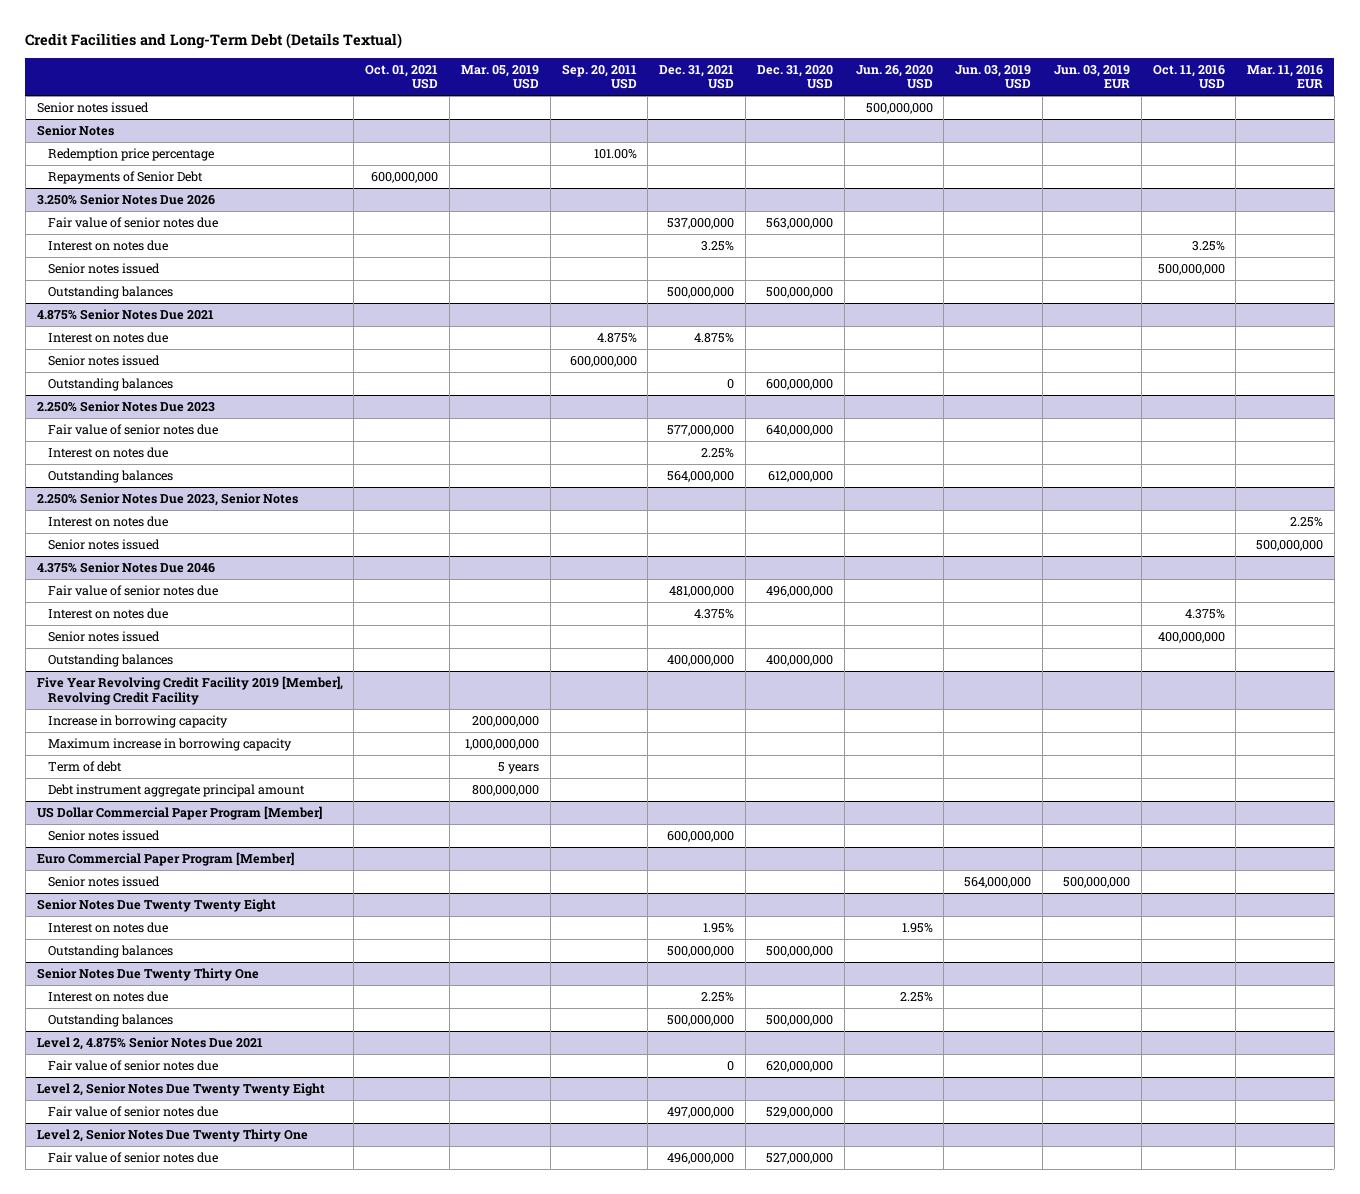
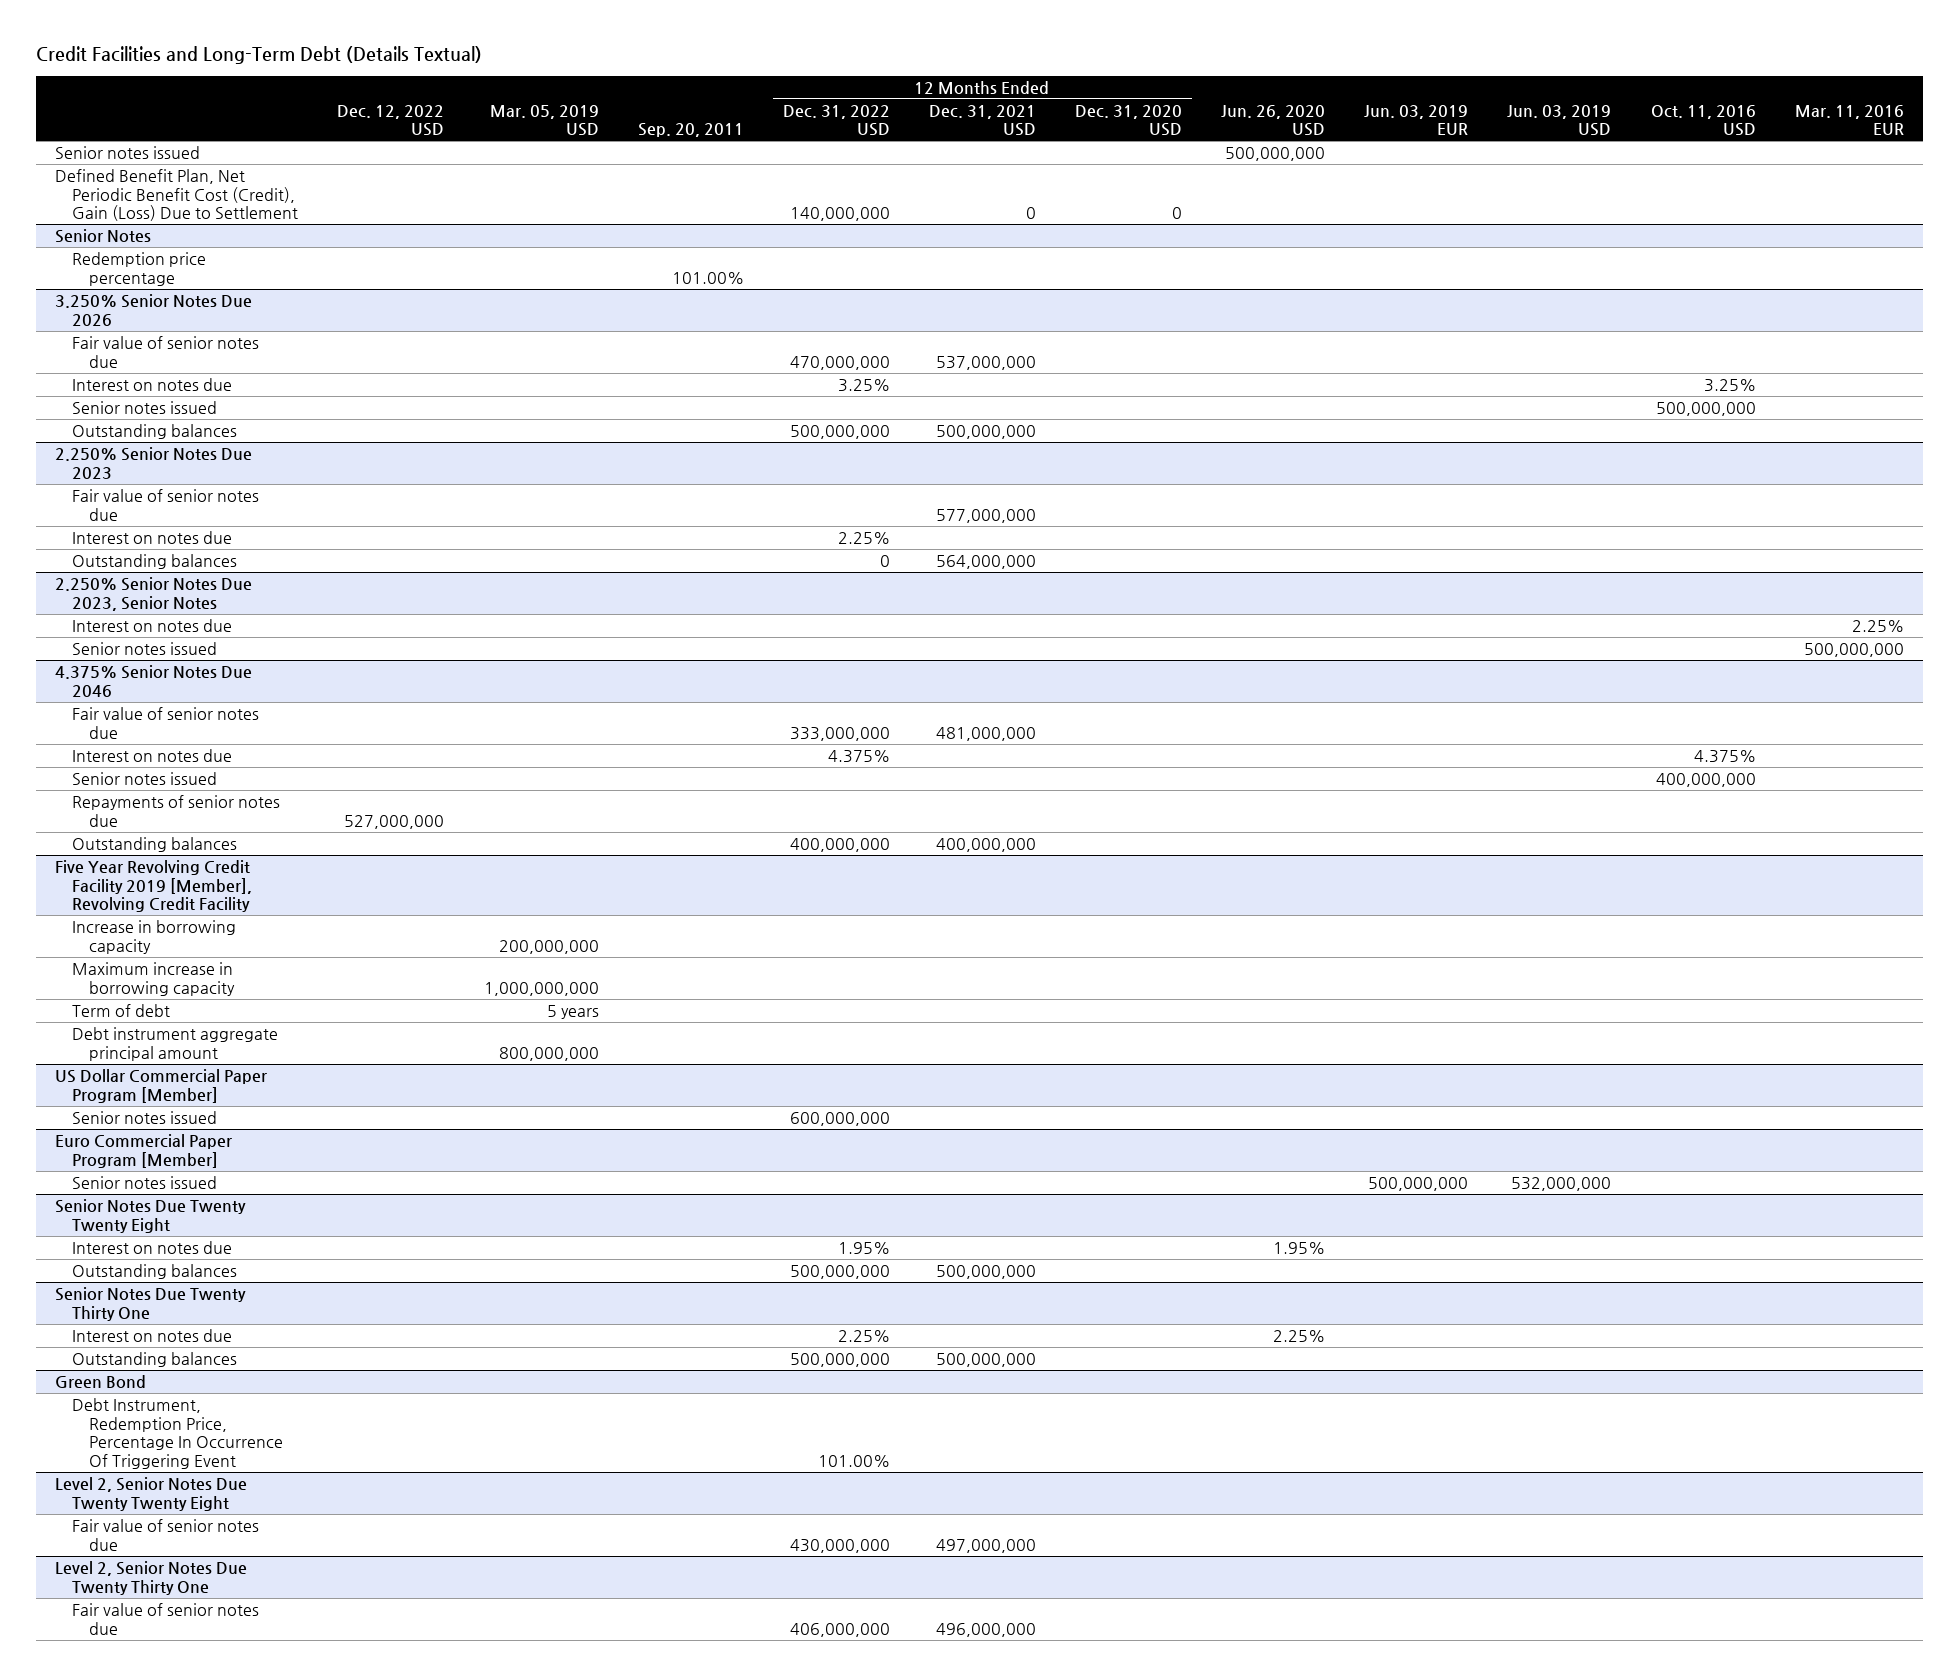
- | Oct. 01, 2021 USD | Mar. 05, 2019 USD | Sep. 20, 2011 USD | Dec. 31, 2021 USD | Dec. 31, 2020 USD | Jun. 26, 2020 USD | Jun. 03, 2019 USD | Jun. 03, 2019 EUR | Oct. 11, 2016 USD | Mar. 11, 2016 EUR
+ | Dec. 12, 2022 USD | Mar. 05, 2019 USD | Sep. 20, 2011 | 12 Months Ended Dec. 31, 2022 USD | 12 Months Ended Dec. 31, 2021 USD | 12 Months Ended Dec. 31, 2020 USD | Jun. 26, 2020 USD | Jun. 03, 2019 EUR | Jun. 03, 2019 USD | Oct. 11, 2016 USD | Mar. 11, 2016 EUR
+ Defined Benefit Plan, Net Periodic Benefit Cost (Credit), Gain (Loss) Due to Settlement | | | | 140,000,000 | 0 | 0 | | | | |
@ Senior Notes
- Repayments of Senior Debt | 600,000,000 | | | | | | | | |
- 4.875% Senior Notes Due 2021
- Interest on notes due | | | 4.875% | 4.875% | | | | | |
- Senior notes issued | | | 600,000,000 | | | | | | |
- Outstanding balances | | | | 0 | 600,000,000 | | | | |
@ 4.375% Senior Notes Due 2046
+ Repayments of senior notes due | 527,000,000 | | | | | | | | | |
@ Euro Commercial Paper Program [Member]
- Senior notes issued | | | | | | | 564,000,000 | 500,000,000 | |
+ Senior notes issued | | | | | | | | 500,000,000 | 532,000,000 | |
- Level 2, 4.875% Senior Notes Due 2021
- Fair value of senior notes due | | | | 0 | 620,000,000 | | | | |
+ Green Bond
+ Debt Instrument, Redemption Price, Percentage In Occurrence Of Triggering Event | | | | 101.00% | | | | | | |

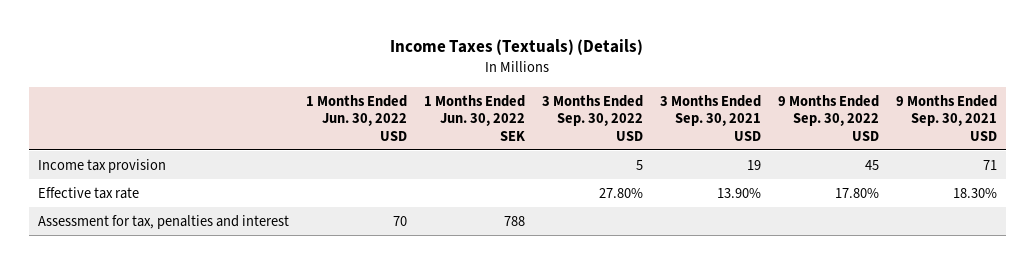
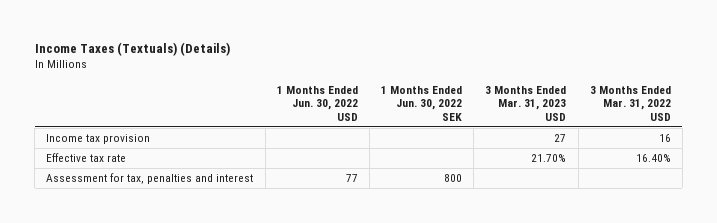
- | 1 Months Ended Jun. 30, 2022 USD | 1 Months Ended Jun. 30, 2022 SEK | 3 Months Ended Sep. 30, 2022 USD | 3 Months Ended Sep. 30, 2021 USD | 9 Months Ended Sep. 30, 2022 USD | 9 Months Ended Sep. 30, 2021 USD
+ | 1 Months Ended Jun. 30, 2022 USD | 1 Months Ended Jun. 30, 2022 SEK | 3 Months Ended Mar. 31, 2023 USD | 3 Months Ended Mar. 31, 2022 USD
- Assessment for tax, penalties and interest | 70 | 788 | | | |
+ Assessment for tax, penalties and interest | 77 | 800 | |

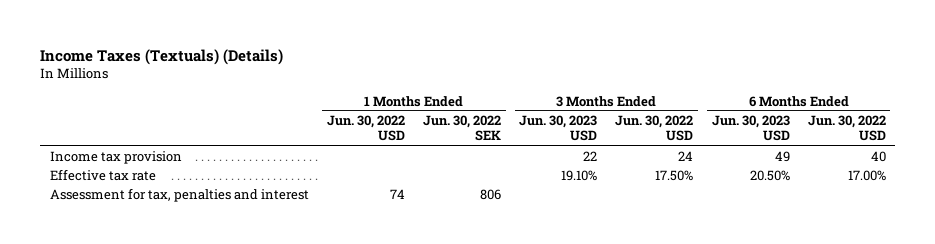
- | 1 Months Ended Jun. 30, 2022 USD | 1 Months Ended Jun. 30, 2022 SEK | 3 Months Ended Mar. 31, 2023 USD | 3 Months Ended Mar. 31, 2022 USD
+ | 1 Months Ended Jun. 30, 2022 USD | 1 Months Ended Jun. 30, 2022 SEK | 3 Months Ended Jun. 30, 2023 USD | 3 Months Ended Jun. 30, 2022 USD | 6 Months Ended Jun. 30, 2023 USD | 6 Months Ended Jun. 30, 2022 USD
- Assessment for tax, penalties and interest | 77 | 800 | |
+ Assessment for tax, penalties and interest | 74 | 806 | | | |

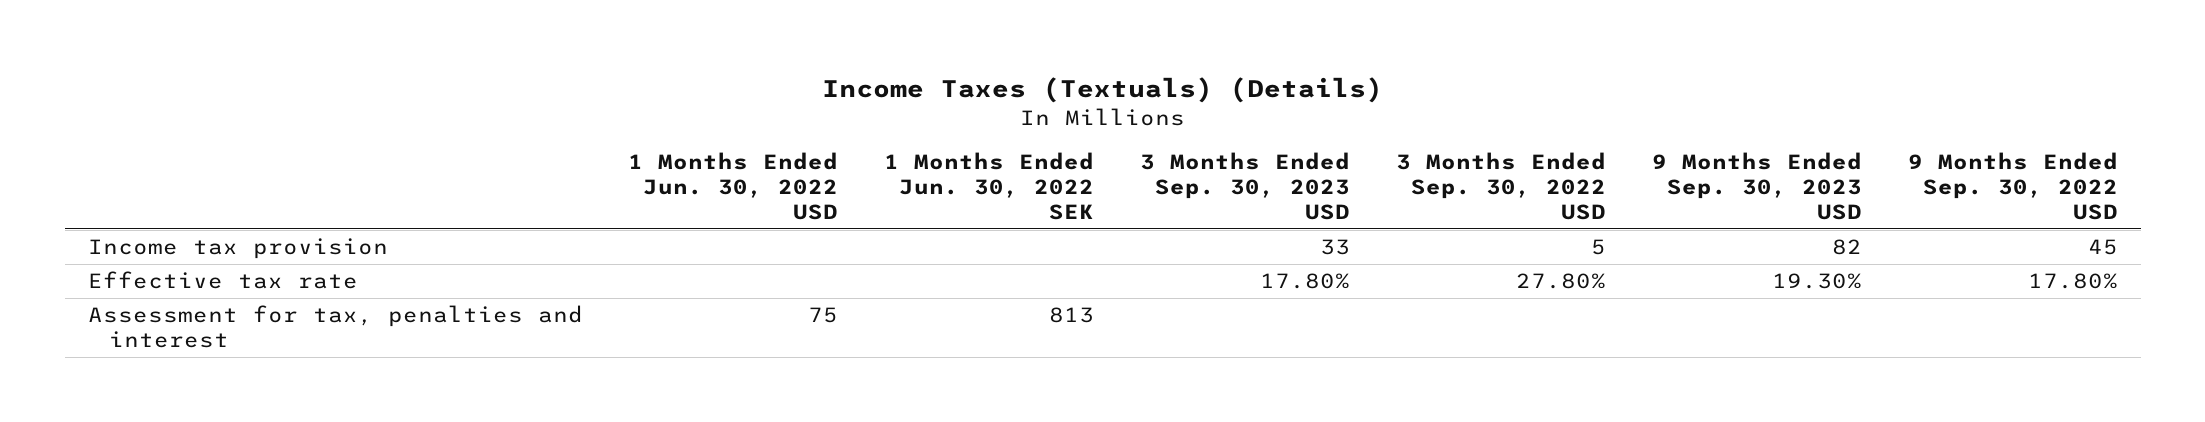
- | 1 Months Ended Jun. 30, 2022 USD | 1 Months Ended Jun. 30, 2022 SEK | 3 Months Ended Jun. 30, 2023 USD | 3 Months Ended Jun. 30, 2022 USD | 6 Months Ended Jun. 30, 2023 USD | 6 Months Ended Jun. 30, 2022 USD
+ | 1 Months Ended Jun. 30, 2022 USD | 1 Months Ended Jun. 30, 2022 SEK | 3 Months Ended Sep. 30, 2023 USD | 3 Months Ended Sep. 30, 2022 USD | 9 Months Ended Sep. 30, 2023 USD | 9 Months Ended Sep. 30, 2022 USD
- Assessment for tax, penalties and interest | 74 | 806 | | | |
+ Assessment for tax, penalties and interest | 75 | 813 | | | |

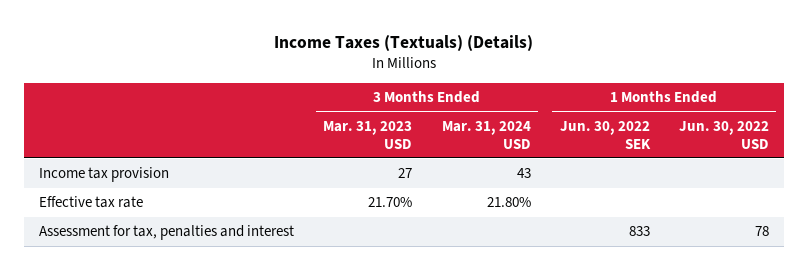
- | 1 Months Ended Jun. 30, 2022 USD | 1 Months Ended Jun. 30, 2022 SEK | 3 Months Ended Sep. 30, 2023 USD | 3 Months Ended Sep. 30, 2022 USD | 9 Months Ended Sep. 30, 2023 USD | 9 Months Ended Sep. 30, 2022 USD
+ | 3 Months Ended Mar. 31, 2023 USD | 3 Months Ended Mar. 31, 2024 USD | 1 Months Ended Jun. 30, 2022 SEK | 1 Months Ended Jun. 30, 2022 USD
- Assessment for tax, penalties and interest | 75 | 813 | | | |
+ Assessment for tax, penalties and interest | | | 833 | 78

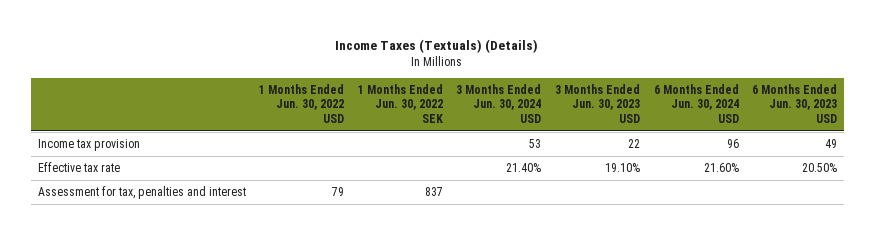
- | 3 Months Ended Mar. 31, 2023 USD | 3 Months Ended Mar. 31, 2024 USD | 1 Months Ended Jun. 30, 2022 SEK | 1 Months Ended Jun. 30, 2022 USD
+ | 1 Months Ended Jun. 30, 2022 USD | 1 Months Ended Jun. 30, 2022 SEK | 3 Months Ended Jun. 30, 2024 USD | 3 Months Ended Jun. 30, 2023 USD | 6 Months Ended Jun. 30, 2024 USD | 6 Months Ended Jun. 30, 2023 USD
- Assessment for tax, penalties and interest | | | 833 | 78
+ Assessment for tax, penalties and interest | 79 | 837 | | | |

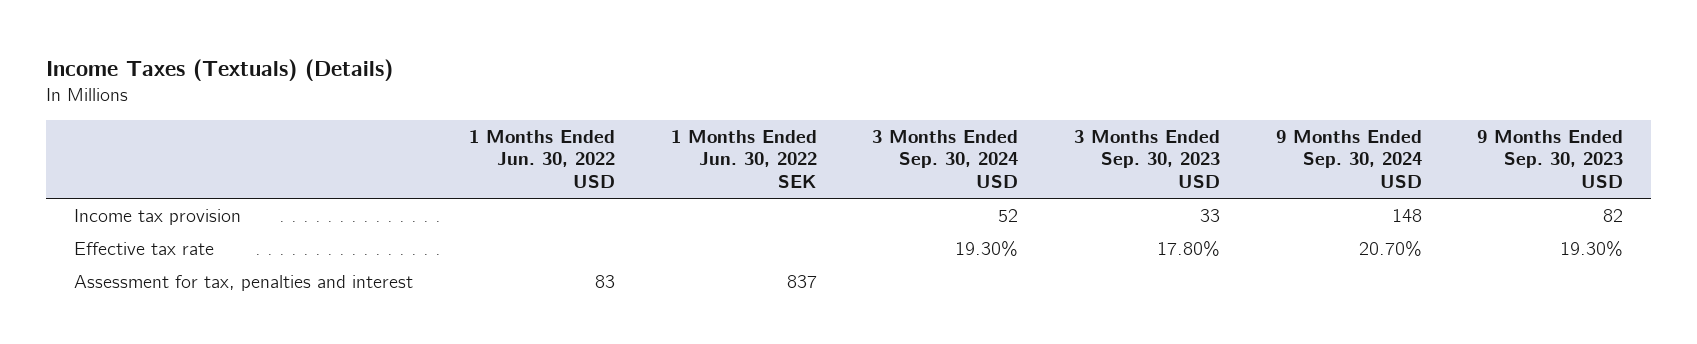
- | 1 Months Ended Jun. 30, 2022 USD | 1 Months Ended Jun. 30, 2022 SEK | 3 Months Ended Jun. 30, 2024 USD | 3 Months Ended Jun. 30, 2023 USD | 6 Months Ended Jun. 30, 2024 USD | 6 Months Ended Jun. 30, 2023 USD
+ | 1 Months Ended Jun. 30, 2022 USD | 1 Months Ended Jun. 30, 2022 SEK | 3 Months Ended Sep. 30, 2024 USD | 3 Months Ended Sep. 30, 2023 USD | 9 Months Ended Sep. 30, 2024 USD | 9 Months Ended Sep. 30, 2023 USD
- Assessment for tax, penalties and interest | 79 | 837 | | | |
+ Assessment for tax, penalties and interest | 83 | 837 | | | |

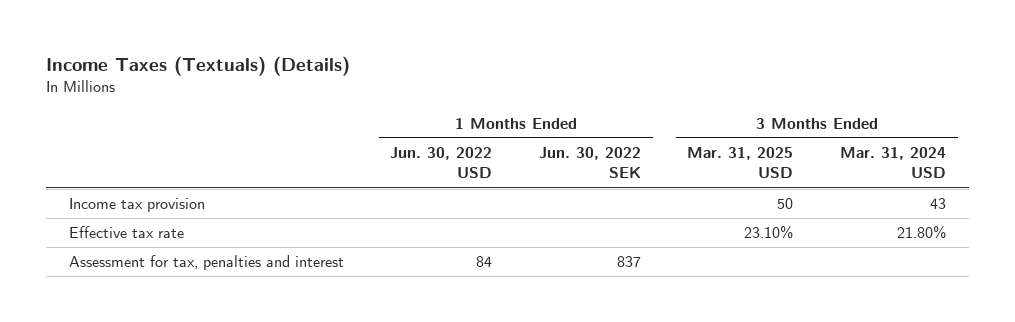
- | 1 Months Ended Jun. 30, 2022 USD | 1 Months Ended Jun. 30, 2022 SEK | 3 Months Ended Sep. 30, 2024 USD | 3 Months Ended Sep. 30, 2023 USD | 9 Months Ended Sep. 30, 2024 USD | 9 Months Ended Sep. 30, 2023 USD
+ | 1 Months Ended Jun. 30, 2022 USD | 1 Months Ended Jun. 30, 2022 SEK | 3 Months Ended Mar. 31, 2025 USD | 3 Months Ended Mar. 31, 2024 USD
- Assessment for tax, penalties and interest | 83 | 837 | | | |
+ Assessment for tax, penalties and interest | 84 | 837 | |

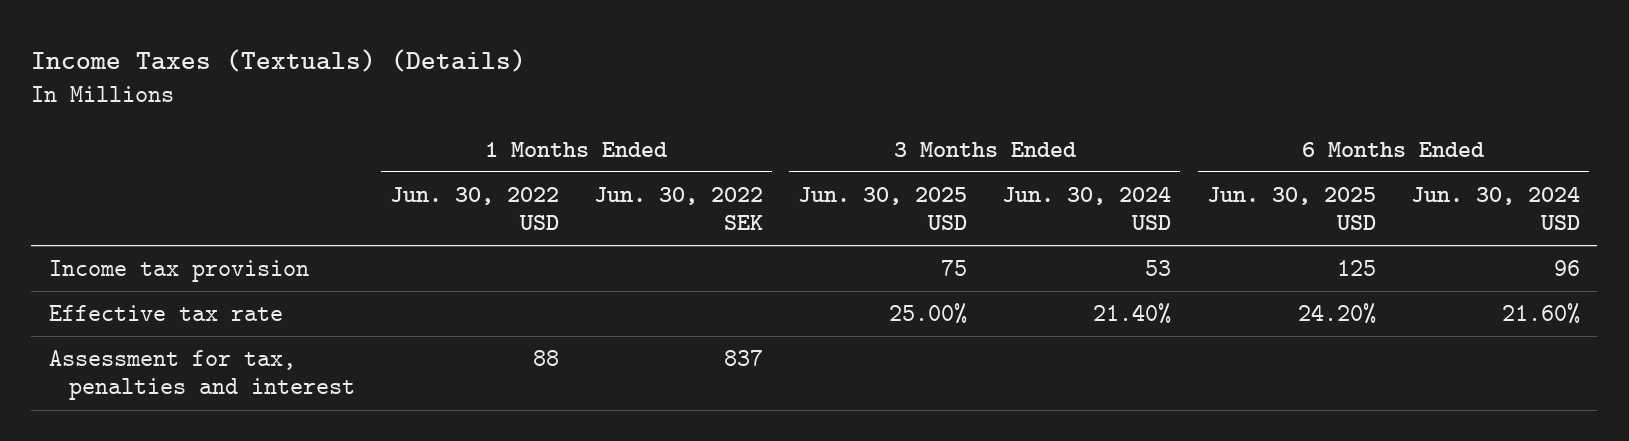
- | 1 Months Ended Jun. 30, 2022 USD | 1 Months Ended Jun. 30, 2022 SEK | 3 Months Ended Mar. 31, 2025 USD | 3 Months Ended Mar. 31, 2024 USD
+ | 1 Months Ended Jun. 30, 2022 USD | 1 Months Ended Jun. 30, 2022 SEK | 3 Months Ended Jun. 30, 2025 USD | 3 Months Ended Jun. 30, 2024 USD | 6 Months Ended Jun. 30, 2025 USD | 6 Months Ended Jun. 30, 2024 USD
- Assessment for tax, penalties and interest | 84 | 837 | |
+ Assessment for tax, penalties and interest | 88 | 837 | | | |

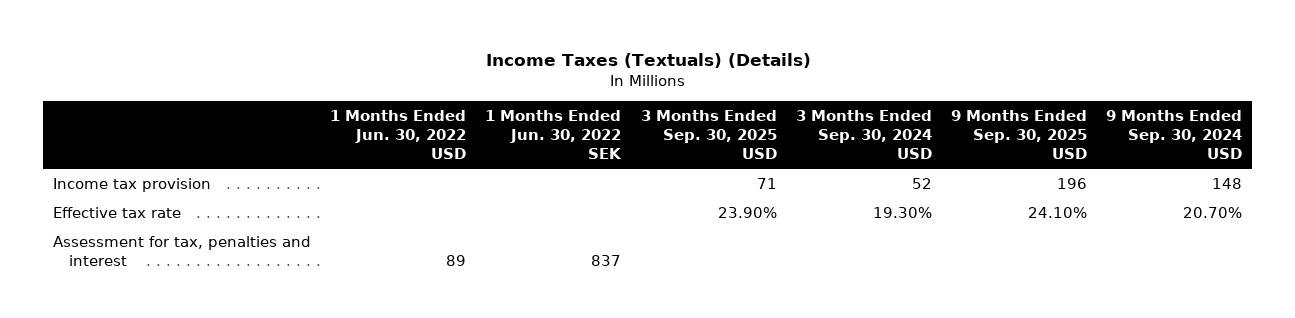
- | 1 Months Ended Jun. 30, 2022 USD | 1 Months Ended Jun. 30, 2022 SEK | 3 Months Ended Jun. 30, 2025 USD | 3 Months Ended Jun. 30, 2024 USD | 6 Months Ended Jun. 30, 2025 USD | 6 Months Ended Jun. 30, 2024 USD
+ | 1 Months Ended Jun. 30, 2022 USD | 1 Months Ended Jun. 30, 2022 SEK | 3 Months Ended Sep. 30, 2025 USD | 3 Months Ended Sep. 30, 2024 USD | 9 Months Ended Sep. 30, 2025 USD | 9 Months Ended Sep. 30, 2024 USD
- Assessment for tax, penalties and interest | 88 | 837 | | | |
+ Assessment for tax, penalties and interest | 89 | 837 | | | |

